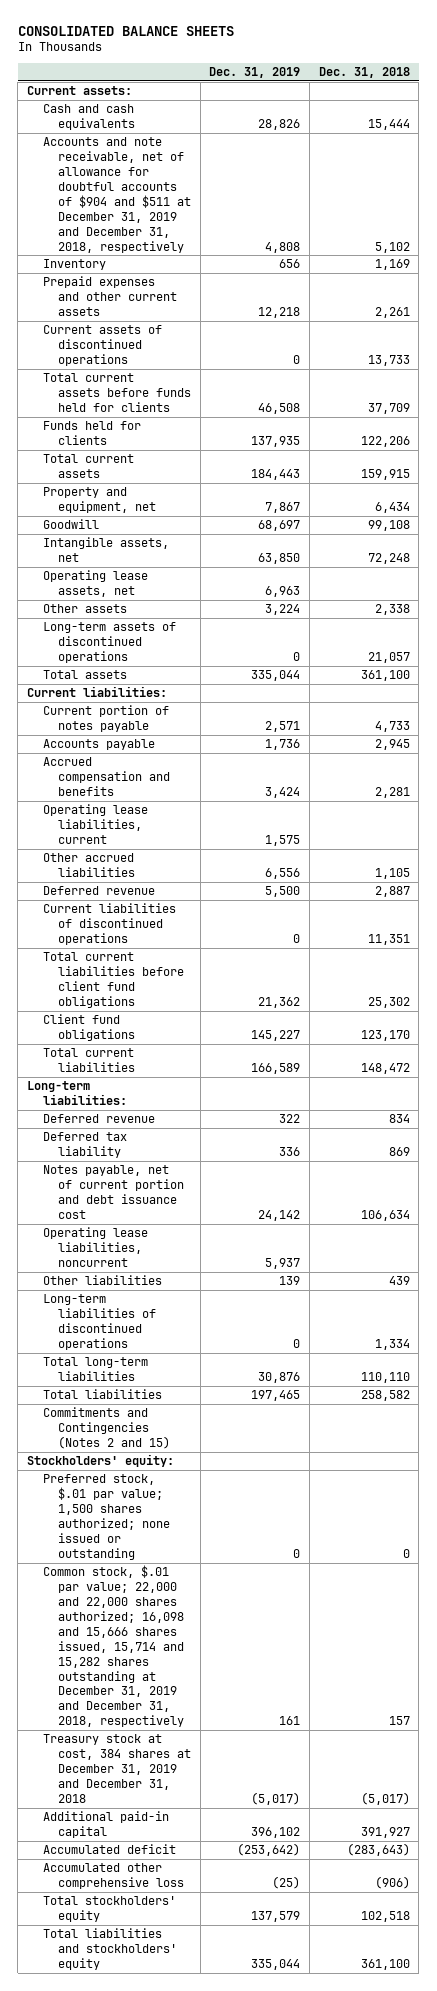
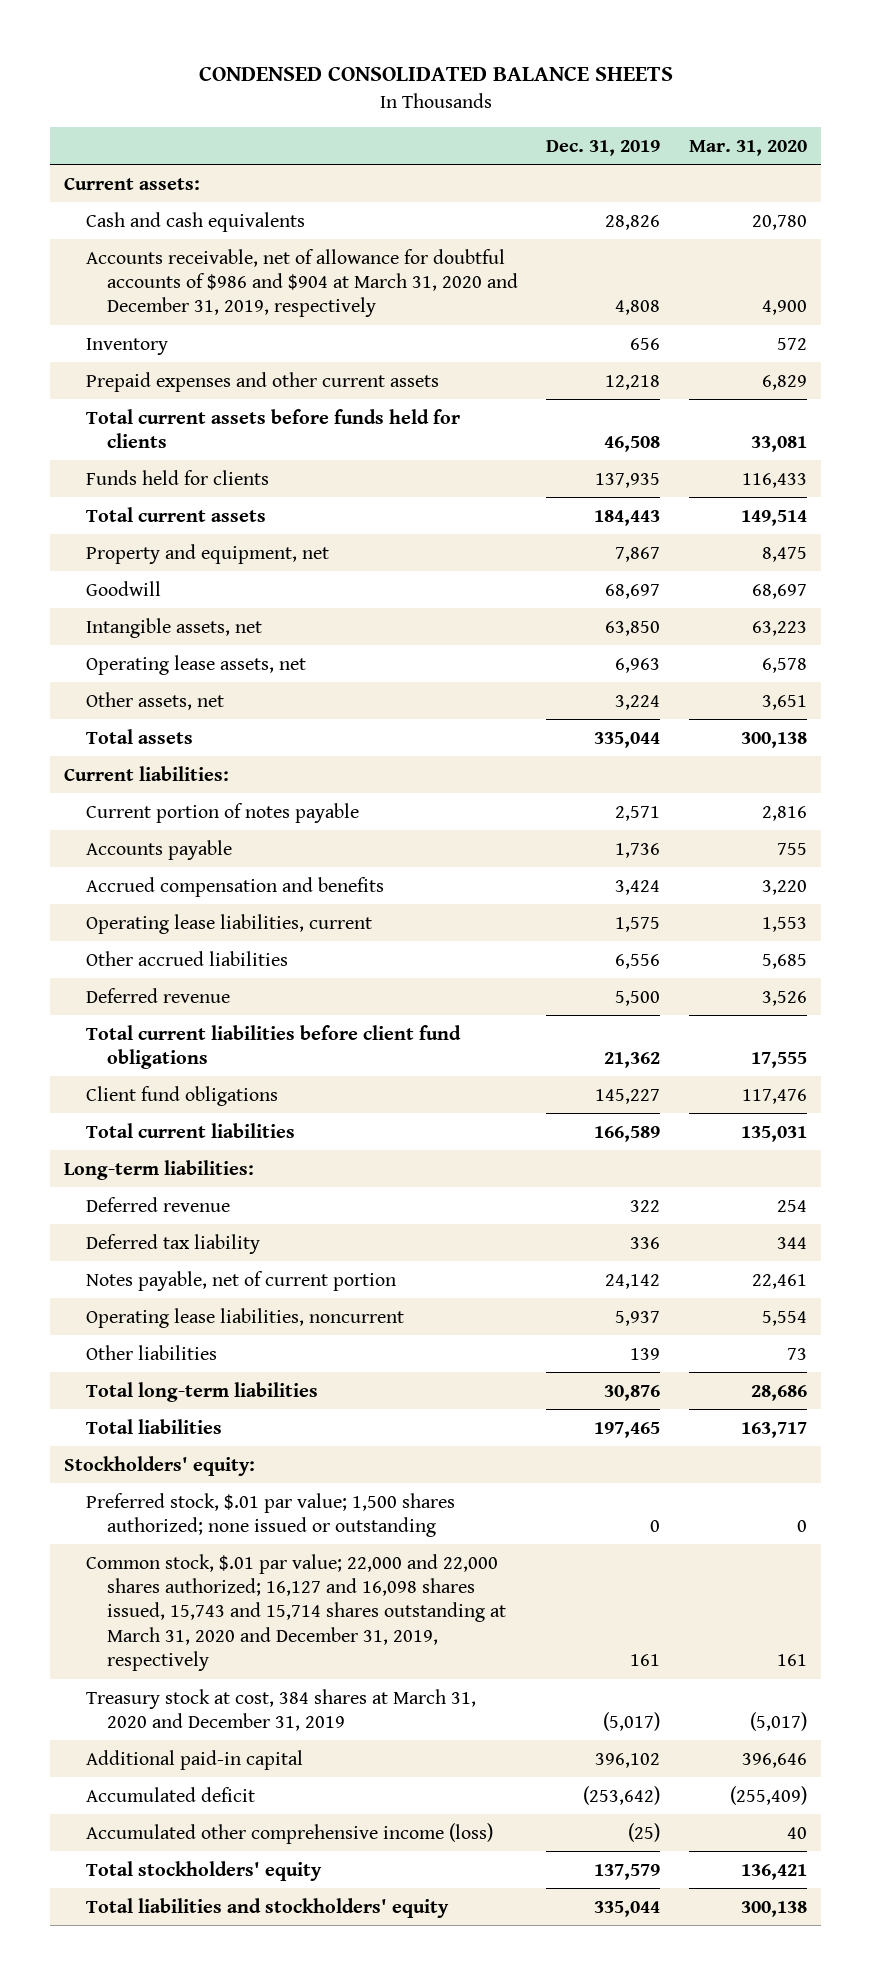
- CONSOLIDATED BALANCE SHEETS
+ CONDENSED CONSOLIDATED BALANCE SHEETS
- | Dec. 31, 2019 | Dec. 31, 2018
+ | Dec. 31, 2019 | Mar. 31, 2020
- Accounts and note receivable, net of allowance for doubtful accounts of $904 and $511 at December 31, 2019 and December 31, 2018, respectively | 4,808 | 5,102
+ Accounts receivable, net of allowance for doubtful accounts of $986 and $904 at March 31, 2020 and December 31, 2019, respectively | 4,808 | 4,900
- Current assets of discontinued operations | 0 | 13,733
- Other assets | 3,224 | 2,338
- Long-term assets of discontinued operations | 0 | 21,057
+ Other assets, net | 3,224 | 3,651
- Current liabilities of discontinued operations | 0 | 11,351
- Notes payable, net of current portion and debt issuance cost | 24,142 | 106,634
+ Notes payable, net of current portion | 24,142 | 22,461
- Long-term liabilities of discontinued operations | 0 | 1,334
- Commitments and Contingencies (Notes 2 and 15)
- Common stock, $.01 par value; 22,000 and 22,000 shares authorized; 16,098 and 15,666 shares issued, 15,714 and 15,282 shares outstanding at December 31, 2019 and December 31, 2018, respectively | 161 | 157
- Treasury stock at cost, 384 shares at December 31, 2019 and December 31, 2018 | (5,017) | (5,017)
+ Common stock, $.01 par value; 22,000 and 22,000 shares authorized; 16,127 and 16,098 shares issued, 15,743 and 15,714 shares outstanding at March 31, 2020 and December 31, 2019, respectively | 161 | 161
+ Treasury stock at cost, 384 shares at March 31, 2020 and December 31, 2019 | (5,017) | (5,017)
- Accumulated other comprehensive loss | (25) | (906)
+ Accumulated other comprehensive income (loss) | (25) | 40

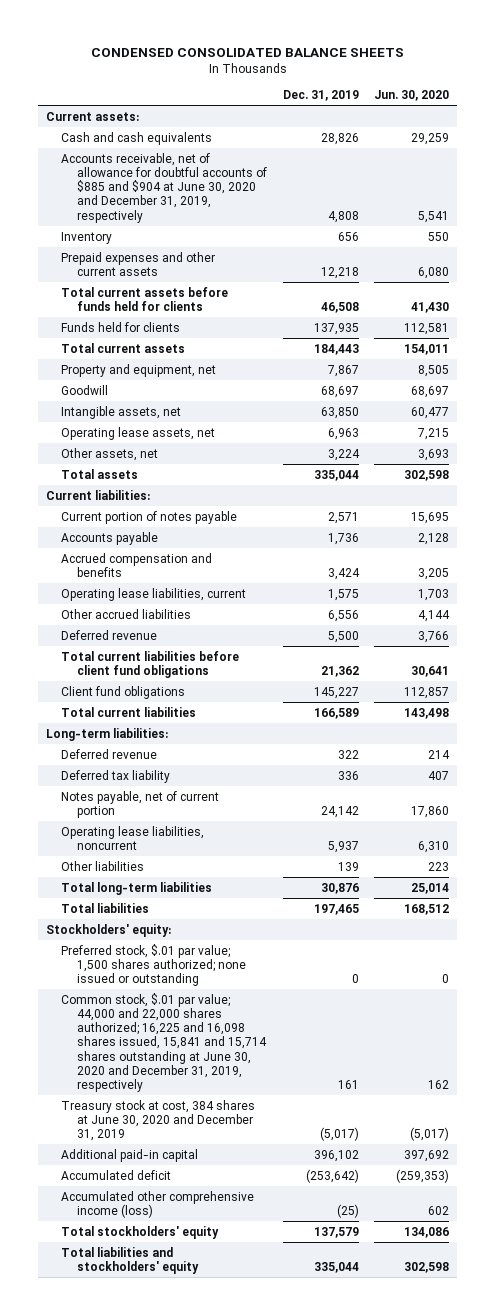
- | Dec. 31, 2019 | Mar. 31, 2020
+ | Dec. 31, 2019 | Jun. 30, 2020
- Accounts receivable, net of allowance for doubtful accounts of $986 and $904 at March 31, 2020 and December 31, 2019, respectively | 4,808 | 4,900
+ Accounts receivable, net of allowance for doubtful accounts of $885 and $904 at June 30, 2020 and December 31, 2019, respectively | 4,808 | 5,541
- Common stock, $.01 par value; 22,000 and 22,000 shares authorized; 16,127 and 16,098 shares issued, 15,743 and 15,714 shares outstanding at March 31, 2020 and December 31, 2019, respectively | 161 | 161
- Treasury stock at cost, 384 shares at March 31, 2020 and December 31, 2019 | (5,017) | (5,017)
+ Common stock, $.01 par value; 44,000 and 22,000 shares authorized; 16,225 and 16,098 shares issued, 15,841 and 15,714 shares outstanding at June 30, 2020 and December 31, 2019, respectively | 161 | 162
+ Treasury stock at cost, 384 shares at June 30, 2020 and December 31, 2019 | (5,017) | (5,017)

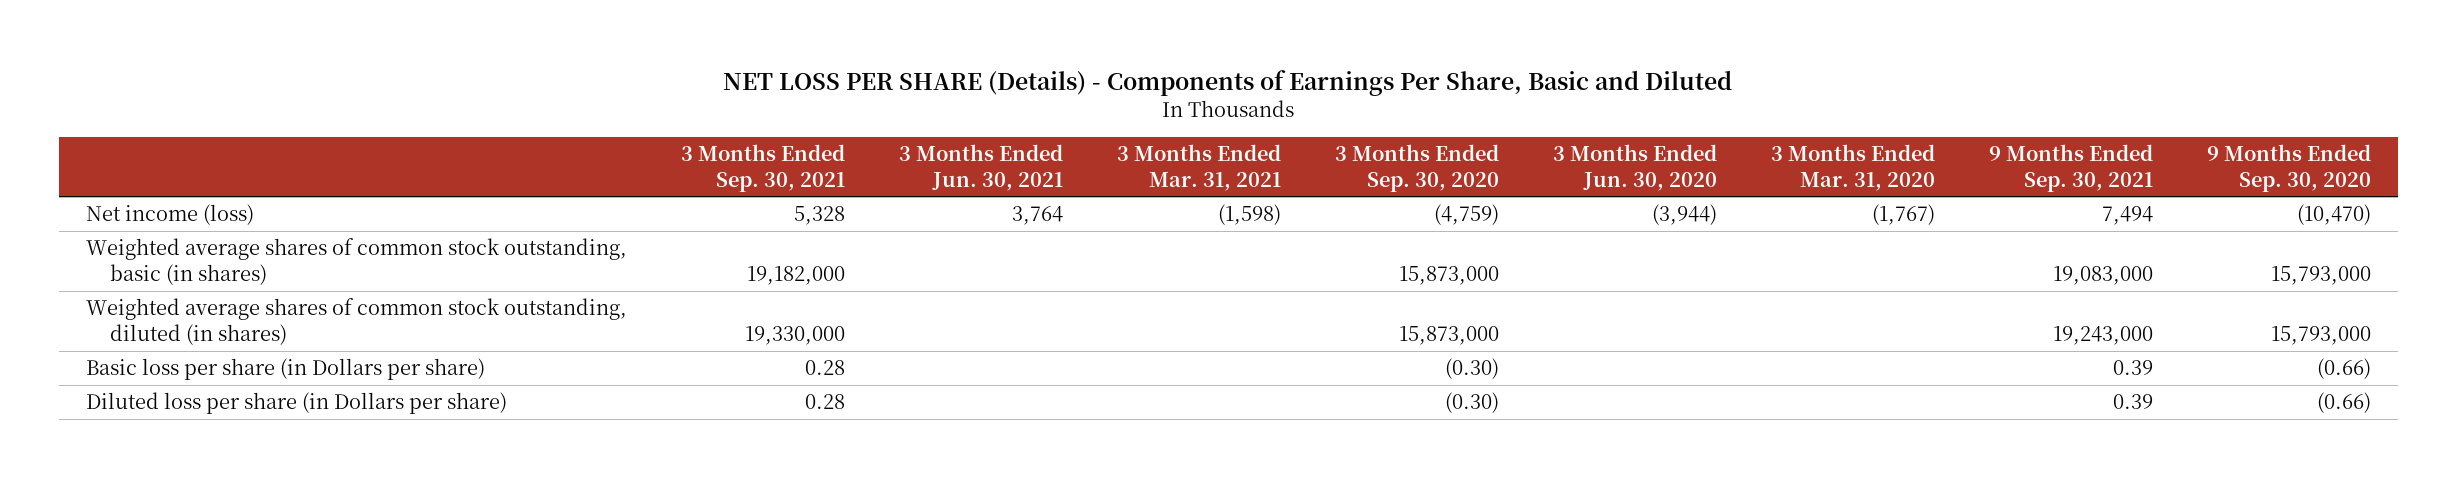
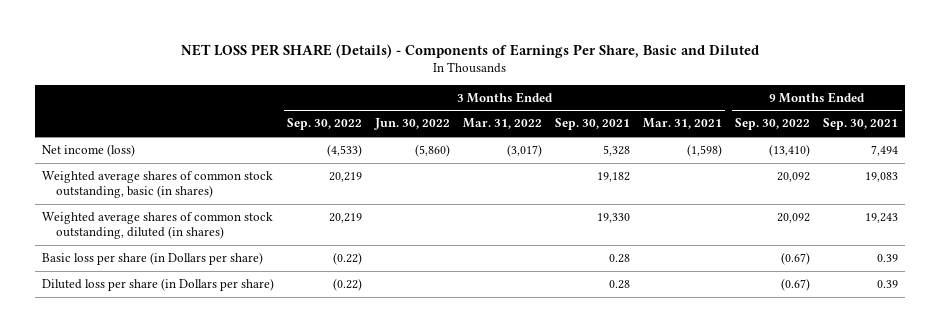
- | 3 Months Ended Sep. 30, 2021 | 3 Months Ended Jun. 30, 2021 | 3 Months Ended Mar. 31, 2021 | 3 Months Ended Sep. 30, 2020 | 3 Months Ended Jun. 30, 2020 | 3 Months Ended Mar. 31, 2020 | 9 Months Ended Sep. 30, 2021 | 9 Months Ended Sep. 30, 2020
+ | 3 Months Ended Sep. 30, 2022 | 3 Months Ended Jun. 30, 2022 | 3 Months Ended Mar. 31, 2022 | 3 Months Ended Sep. 30, 2021 | 3 Months Ended Mar. 31, 2021 | 9 Months Ended Sep. 30, 2022 | 9 Months Ended Sep. 30, 2021
- Weighted average shares of common stock outstanding, basic (in shares) | 19,182,000 | | | 15,873,000 | | | 19,083,000 | 15,793,000
- Weighted average shares of common stock outstanding, diluted (in shares) | 19,330,000 | | | 15,873,000 | | | 19,243,000 | 15,793,000
+ Weighted average shares of common stock outstanding, basic (in shares) | 20,219 | | | 19,182 | | 20,092 | 19,083
+ Weighted average shares of common stock outstanding, diluted (in shares) | 20,219 | | | 19,330 | | 20,092 | 19,243

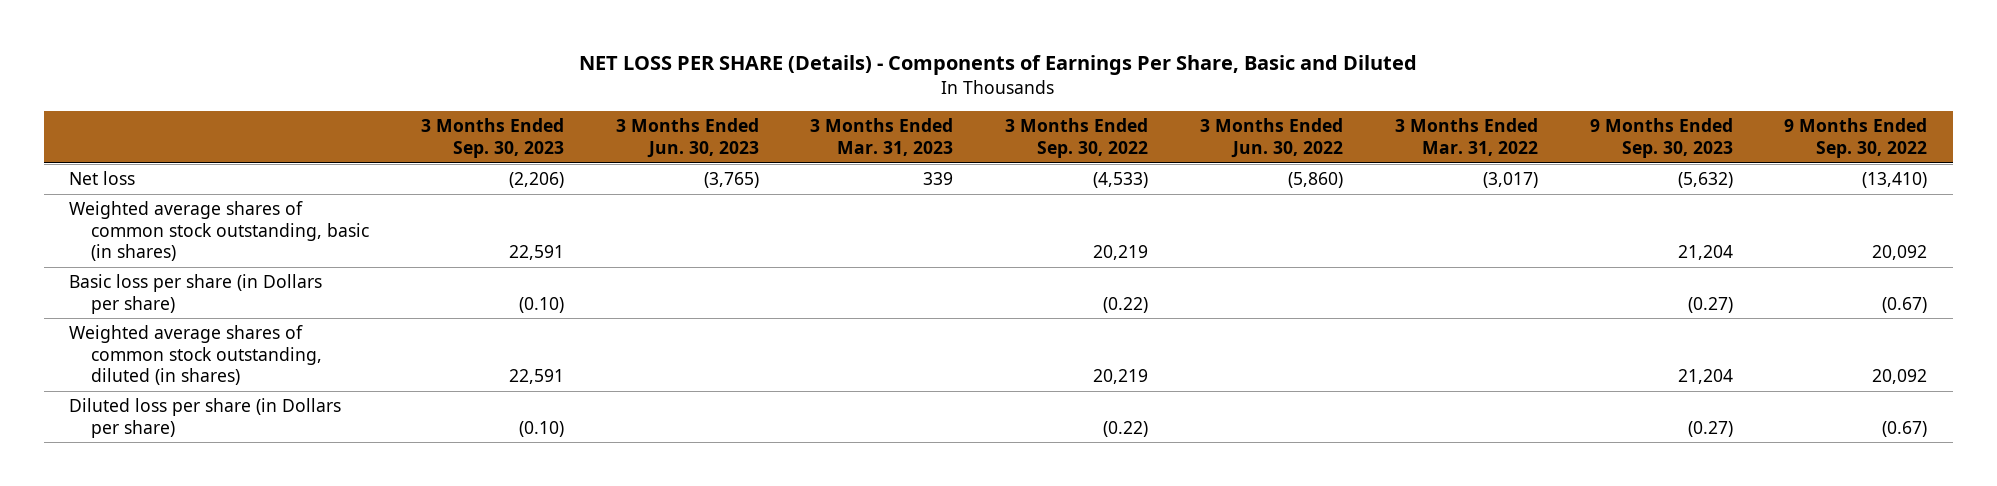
- | 3 Months Ended Sep. 30, 2022 | 3 Months Ended Jun. 30, 2022 | 3 Months Ended Mar. 31, 2022 | 3 Months Ended Sep. 30, 2021 | 3 Months Ended Mar. 31, 2021 | 9 Months Ended Sep. 30, 2022 | 9 Months Ended Sep. 30, 2021
+ | 3 Months Ended Sep. 30, 2023 | 3 Months Ended Jun. 30, 2023 | 3 Months Ended Mar. 31, 2023 | 3 Months Ended Sep. 30, 2022 | 3 Months Ended Jun. 30, 2022 | 3 Months Ended Mar. 31, 2022 | 9 Months Ended Sep. 30, 2023 | 9 Months Ended Sep. 30, 2022
- Net income (loss) | (4,533) | (5,860) | (3,017) | 5,328 | (1,598) | (13,410) | 7,494
+ Net loss | (2,206) | (3,765) | 339 | (4,533) | (5,860) | (3,017) | (5,632) | (13,410)
moved down: Weighted average shares of common stock outstanding, diluted (in shares) | 22,591 | | | 20,219 | | | 21,204 | 20,092

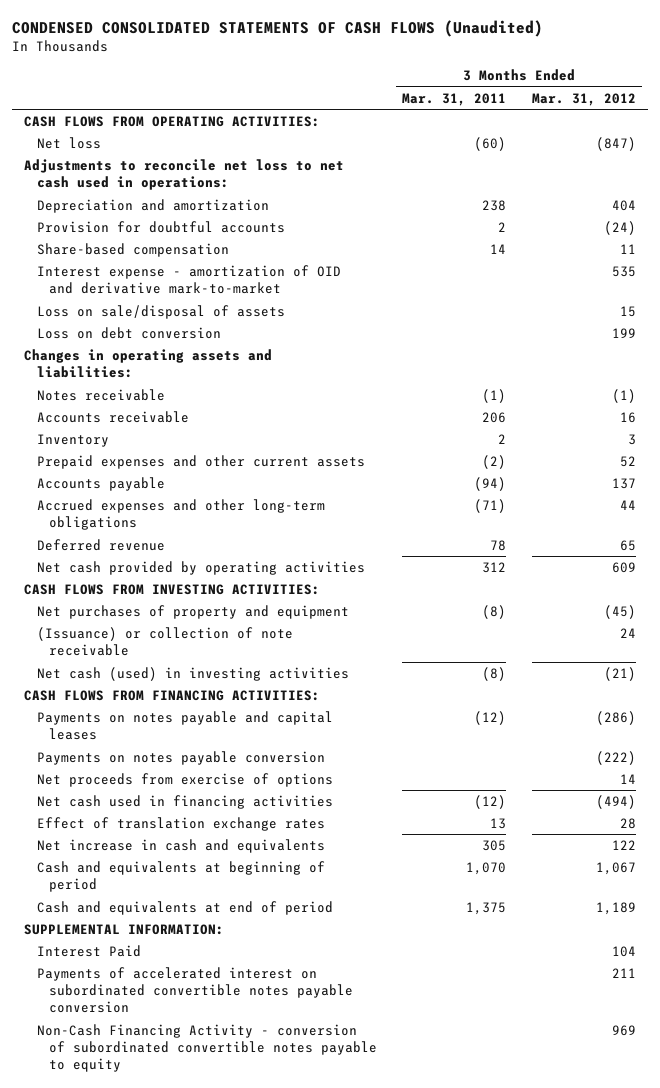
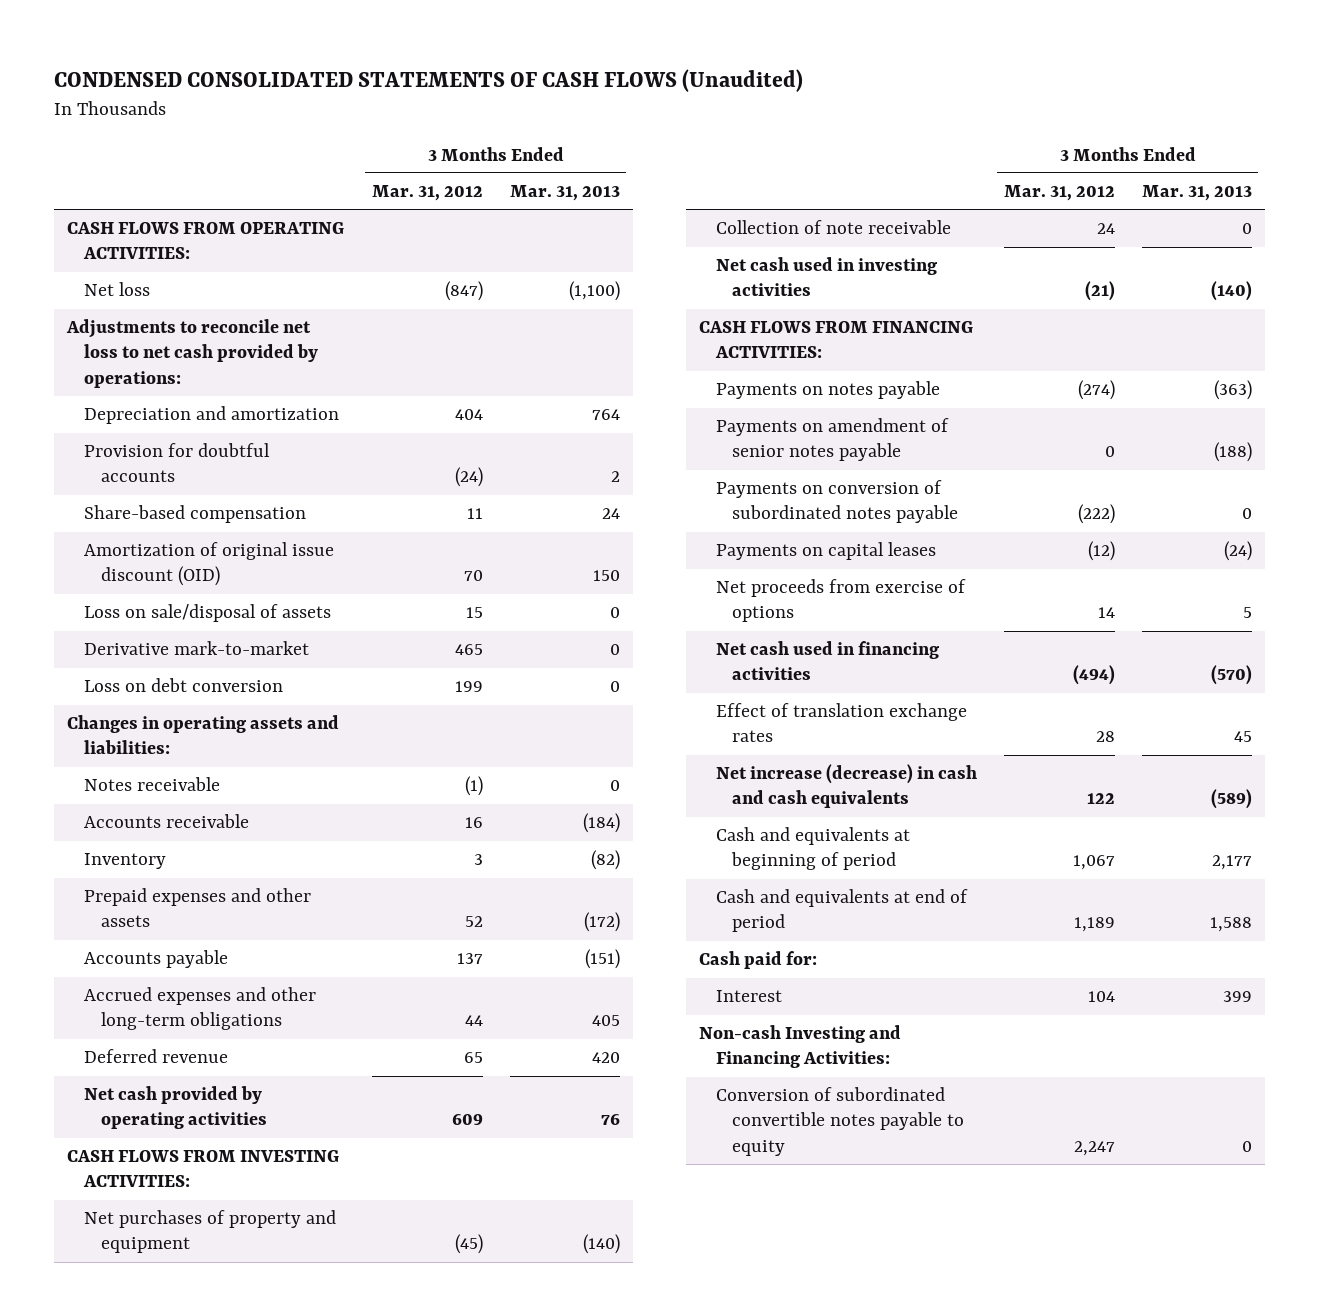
- | 3 Months Ended Mar. 31, 2011 | 3 Months Ended Mar. 31, 2012
+ | 3 Months Ended Mar. 31, 2012 | 3 Months Ended Mar. 31, 2013
- Adjustments to reconcile net loss to net cash used in operations:
+ Adjustments to reconcile net loss to net cash provided by operations:
- Interest expense - amortization of OID and derivative mark-to-market | | 535
+ Amortization of original issue discount (OID) | 70 | 150
+ Derivative mark-to-market | 465 | 0
- Prepaid expenses and other current assets | (2) | 52
+ Prepaid expenses and other assets | 52 | (172)
- (Issuance) or collection of note receivable | | 24
- Net cash (used) in investing activities | (8) | (21)
+ Collection of note receivable | 24 | 0
+ Net cash used in investing activities | (21) | (140)
- Payments on notes payable and capital leases | (12) | (286)
- Payments on notes payable conversion | | (222)
+ Payments on notes payable | (274) | (363)
+ Payments on amendment of senior notes payable | 0 | (188)
+ Payments on conversion of subordinated notes payable | (222) | 0
+ Payments on capital leases | (12) | (24)
- Net increase in cash and equivalents | 305 | 122
+ Net increase (decrease) in cash and cash equivalents | 122 | (589)
- SUPPLEMENTAL INFORMATION:
- Interest Paid | | 104
- Payments of accelerated interest on subordinated convertible notes payable conversion | | 211
- Non-Cash Financing Activity - conversion of subordinated convertible notes payable to equity | | 969
+ Cash paid for:
+ Interest | 104 | 399
+ Non-cash Investing and Financing Activities:
+ Conversion of subordinated convertible notes payable to equity | 2,247 | 0

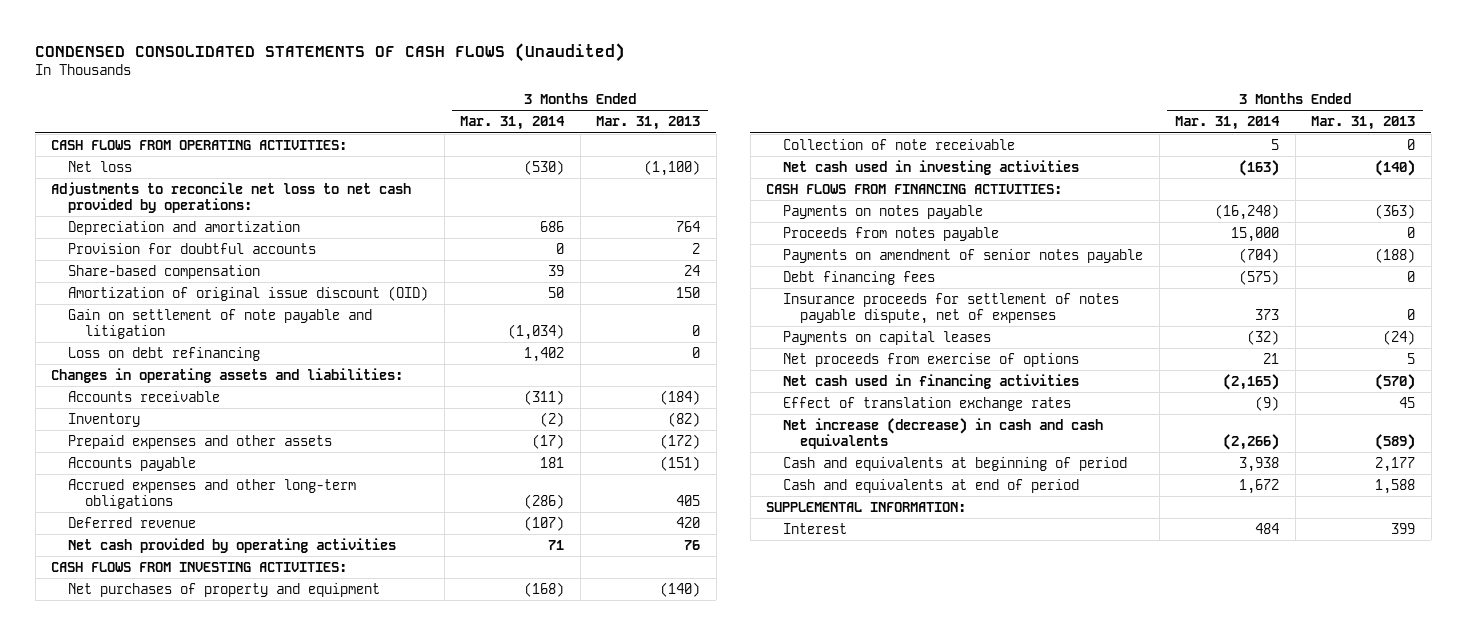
- | 3 Months Ended Mar. 31, 2012 | 3 Months Ended Mar. 31, 2013
+ | 3 Months Ended Mar. 31, 2014 | 3 Months Ended Mar. 31, 2013
- Loss on sale/disposal of assets | 15 | 0
- Derivative mark-to-market | 465 | 0
- Loss on debt conversion | 199 | 0
+ Gain on settlement of note payable and litigation | (1,034) | 0
+ Loss on debt refinancing | 1,402 | 0
- Notes receivable | (1) | 0
+ Proceeds from notes payable | 15,000 | 0
- Payments on conversion of subordinated notes payable | (222) | 0
+ Debt financing fees | (575) | 0
+ Insurance proceeds for settlement of notes payable dispute, net of expenses | 373 | 0
- Cash paid for:
+ SUPPLEMENTAL INFORMATION:
- Non-cash Investing and Financing Activities:
- Conversion of subordinated convertible notes payable to equity | 2,247 | 0

